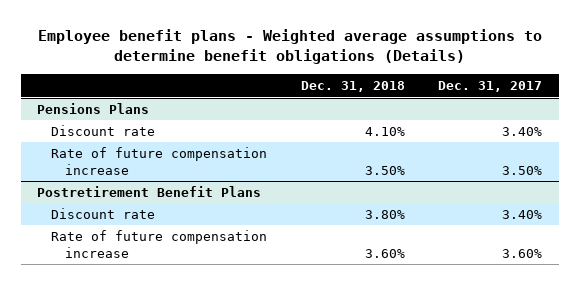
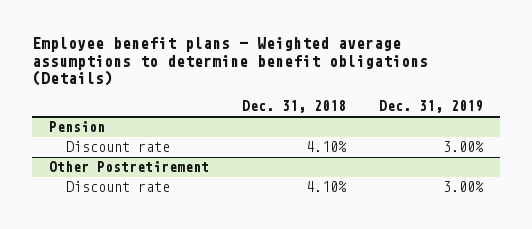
- | Dec. 31, 2018 | Dec. 31, 2017
+ | Dec. 31, 2018 | Dec. 31, 2019
- Pensions Plans
+ Pension
- Rate of future compensation increase | 3.50% | 3.50%
- Postretirement Benefit Plans
- Discount rate | 3.80% | 3.40%
- Rate of future compensation increase | 3.60% | 3.60%
+ Other Postretirement
+ Discount rate | 4.10% | 3.00%

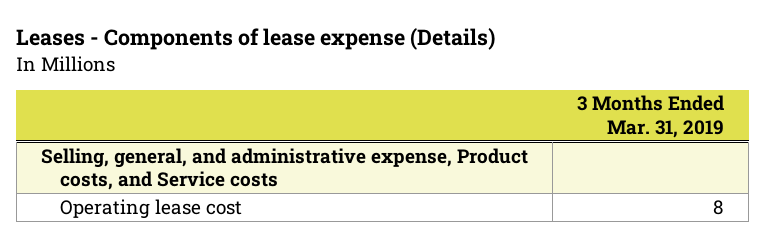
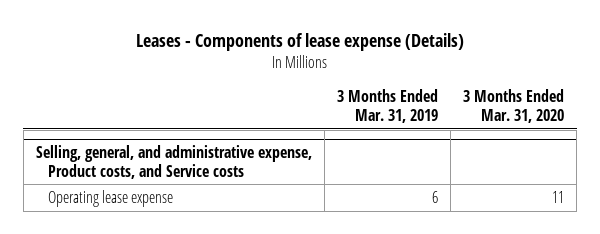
- | 3 Months Ended Mar. 31, 2019
+ | 3 Months Ended Mar. 31, 2019 | 3 Months Ended Mar. 31, 2020
@ Selling, general, and administrative expense, Product costs, and Service costs
- Operating lease cost | 8
+ Operating lease expense | 6 | 11

